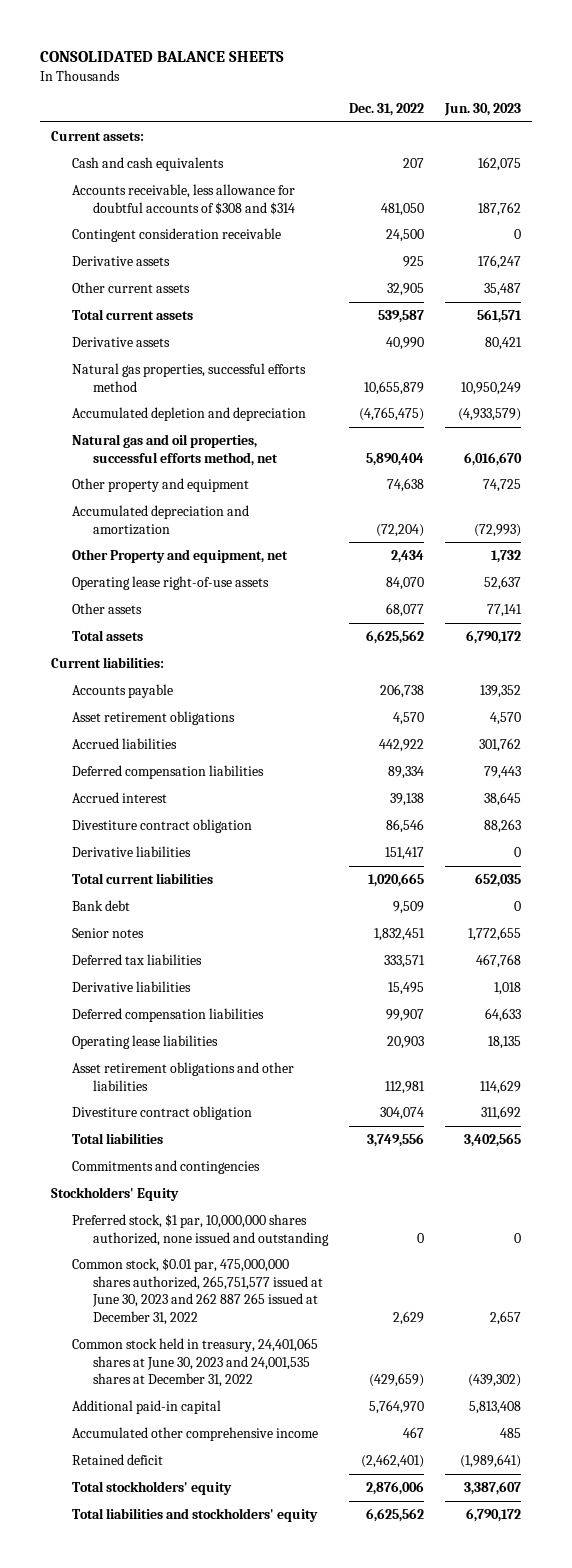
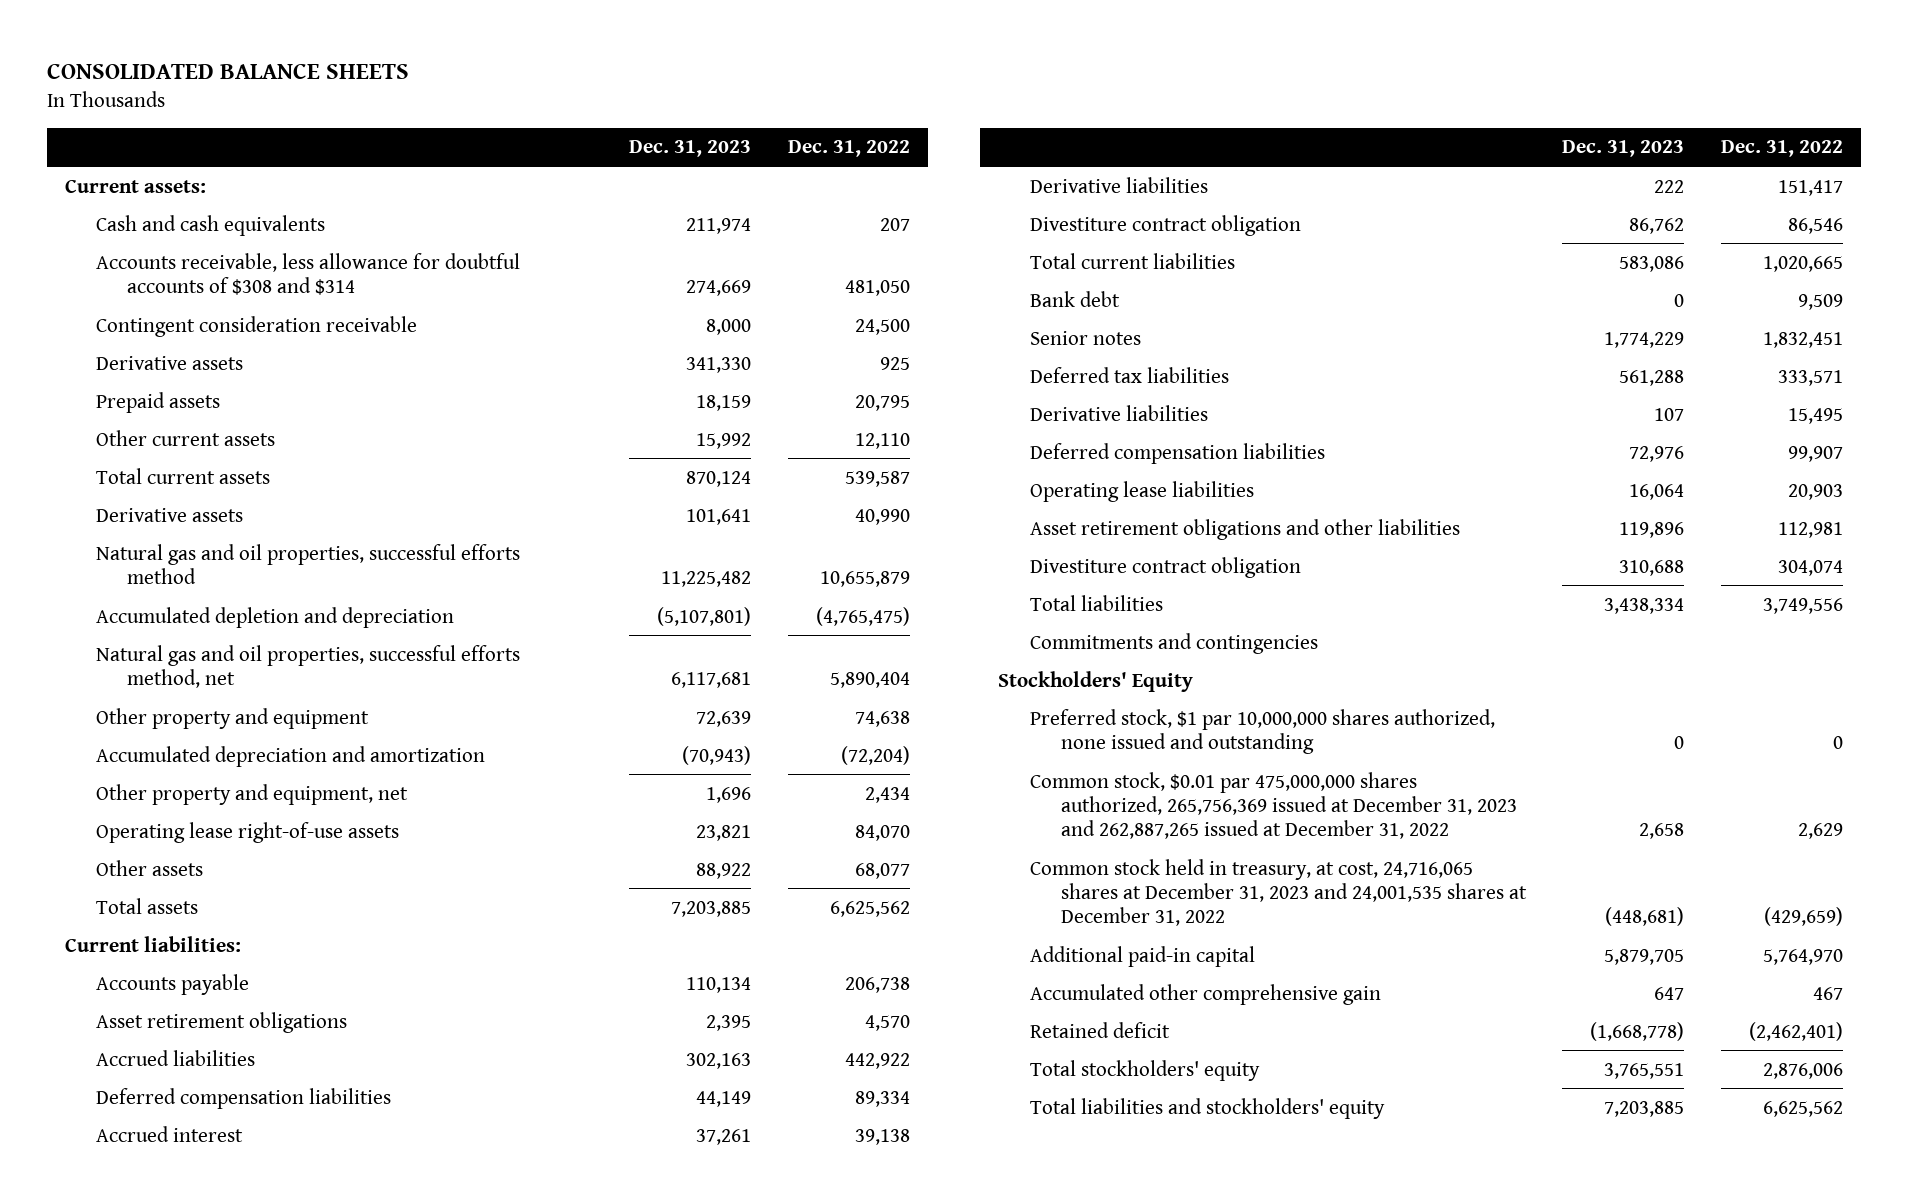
- | Dec. 31, 2022 | Jun. 30, 2023
+ | Dec. 31, 2023 | Dec. 31, 2022
- Other current assets | 32,905 | 35,487
+ Prepaid assets | 18,159 | 20,795
+ Other current assets | 15,992 | 12,110
- Natural gas properties, successful efforts method | 10,655,879 | 10,950,249
+ Natural gas and oil properties, successful efforts method | 11,225,482 | 10,655,879
- Other Property and equipment, net | 2,434 | 1,732
+ Other property and equipment, net | 1,696 | 2,434
moved down: Divestiture contract obligation | 86,762 | 86,546
- Preferred stock, $1 par, 10,000,000 shares authorized, none issued and outstanding | 0 | 0
- Common stock, $0.01 par, 475,000,000 shares authorized, 265,751,577 issued at June 30, 2023 and 262 887 265 issued at December 31, 2022 | 2,629 | 2,657
- Common stock held in treasury, 24,401,065 shares at June 30, 2023 and 24,001,535 shares at December 31, 2022 | (429,659) | (439,302)
+ Preferred stock, $1 par 10,000,000 shares authorized, none issued and outstanding | 0 | 0
+ Common stock, $0.01 par 475,000,000 shares authorized, 265,756,369 issued at December 31, 2023 and 262,887,265 issued at December 31, 2022 | 2,658 | 2,629
+ Common stock held in treasury, at cost, 24,716,065 shares at December 31, 2023 and 24,001,535 shares at December 31, 2022 | (448,681) | (429,659)
- Accumulated other comprehensive income | 467 | 485
+ Accumulated other comprehensive gain | 647 | 467

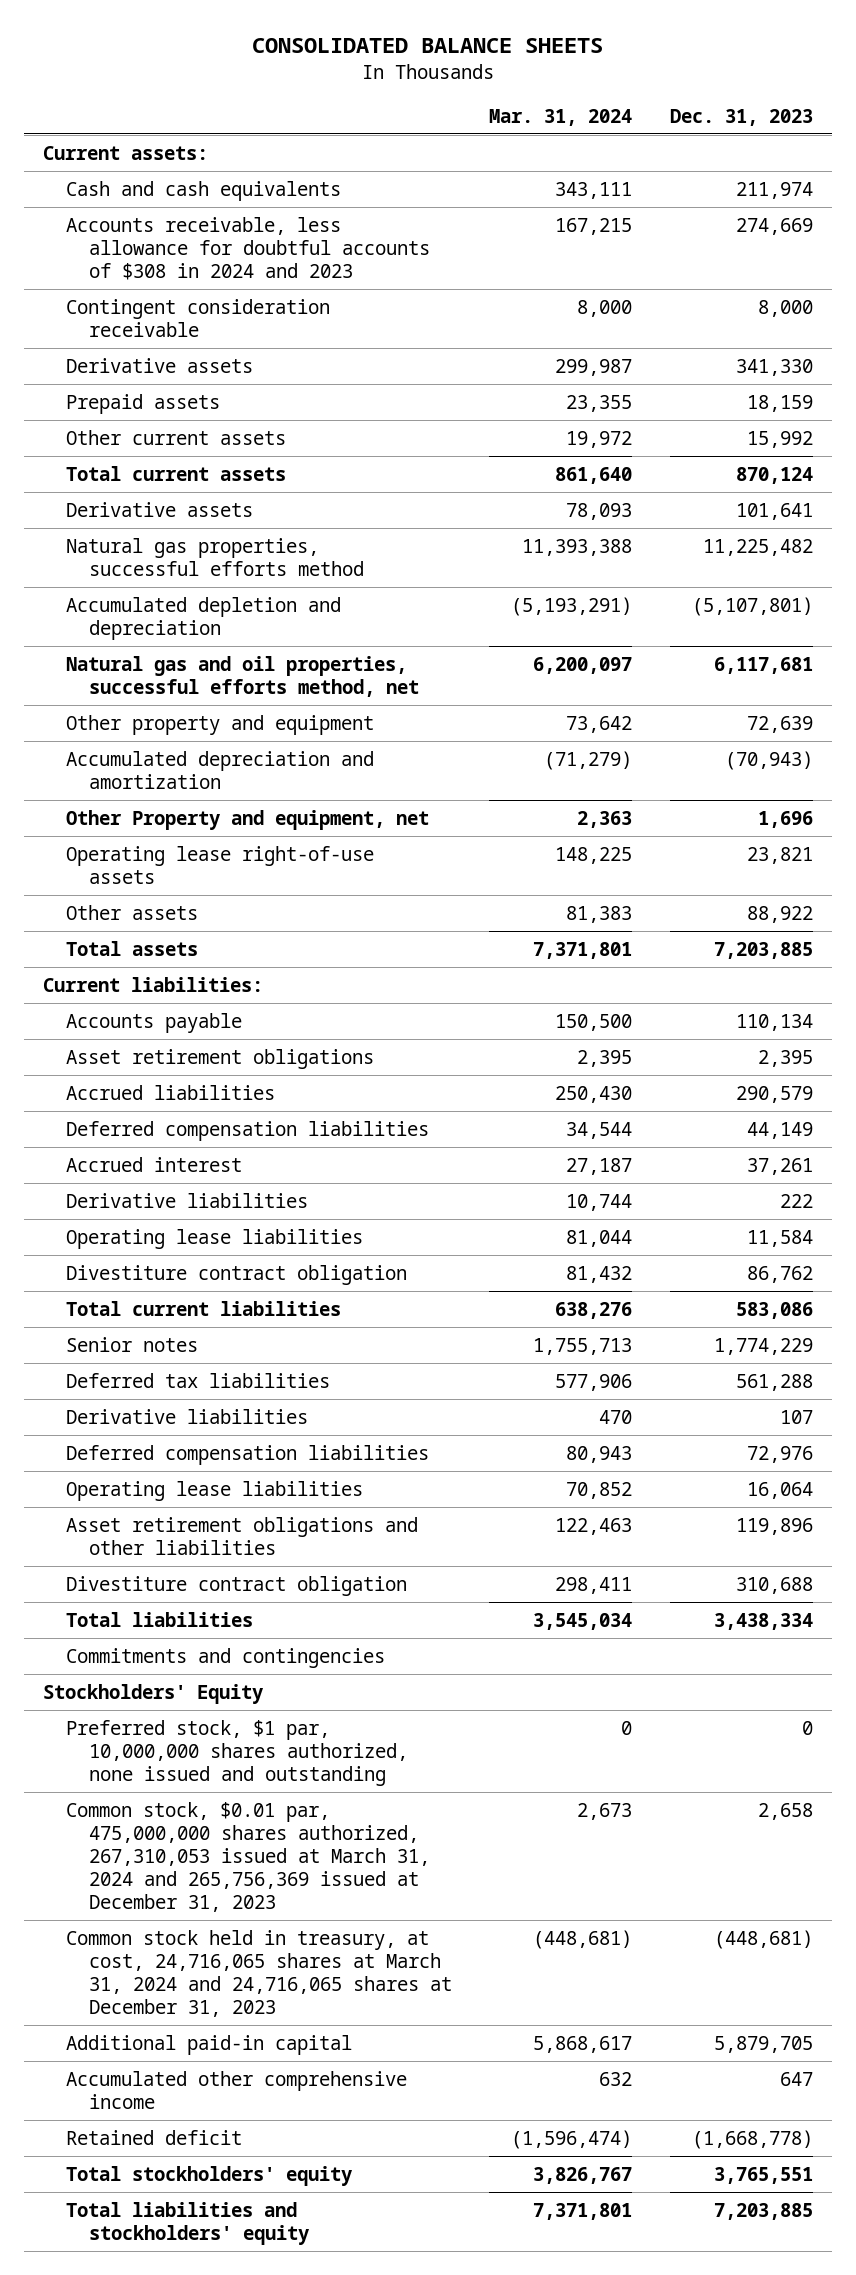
- | Dec. 31, 2023 | Dec. 31, 2022
+ | Mar. 31, 2024 | Dec. 31, 2023
- Accounts receivable, less allowance for doubtful accounts of $308 and $314 | 274,669 | 481,050
+ Accounts receivable, less allowance for doubtful accounts of $308 in 2024 and 2023 | 167,215 | 274,669
- Natural gas and oil properties, successful efforts method | 11,225,482 | 10,655,879
+ Natural gas properties, successful efforts method | 11,393,388 | 11,225,482
- Other property and equipment, net | 1,696 | 2,434
+ Other Property and equipment, net | 2,363 | 1,696
- Accrued liabilities | 302,163 | 442,922
+ Accrued liabilities | 250,430 | 290,579
+ Operating lease liabilities | 81,044 | 11,584
- Bank debt | 0 | 9,509
- Preferred stock, $1 par 10,000,000 shares authorized, none issued and outstanding | 0 | 0
- Common stock, $0.01 par 475,000,000 shares authorized, 265,756,369 issued at December 31, 2023 and 262,887,265 issued at December 31, 2022 | 2,658 | 2,629
- Common stock held in treasury, at cost, 24,716,065 shares at December 31, 2023 and 24,001,535 shares at December 31, 2022 | (448,681) | (429,659)
+ Preferred stock, $1 par, 10,000,000 shares authorized, none issued and outstanding | 0 | 0
+ Common stock, $0.01 par, 475,000,000 shares authorized, 267,310,053 issued at March 31, 2024 and 265,756,369 issued at December 31, 2023 | 2,673 | 2,658
+ Common stock held in treasury, at cost, 24,716,065 shares at March 31, 2024 and 24,716,065 shares at December 31, 2023 | (448,681) | (448,681)
- Accumulated other comprehensive gain | 647 | 467
+ Accumulated other comprehensive income | 632 | 647

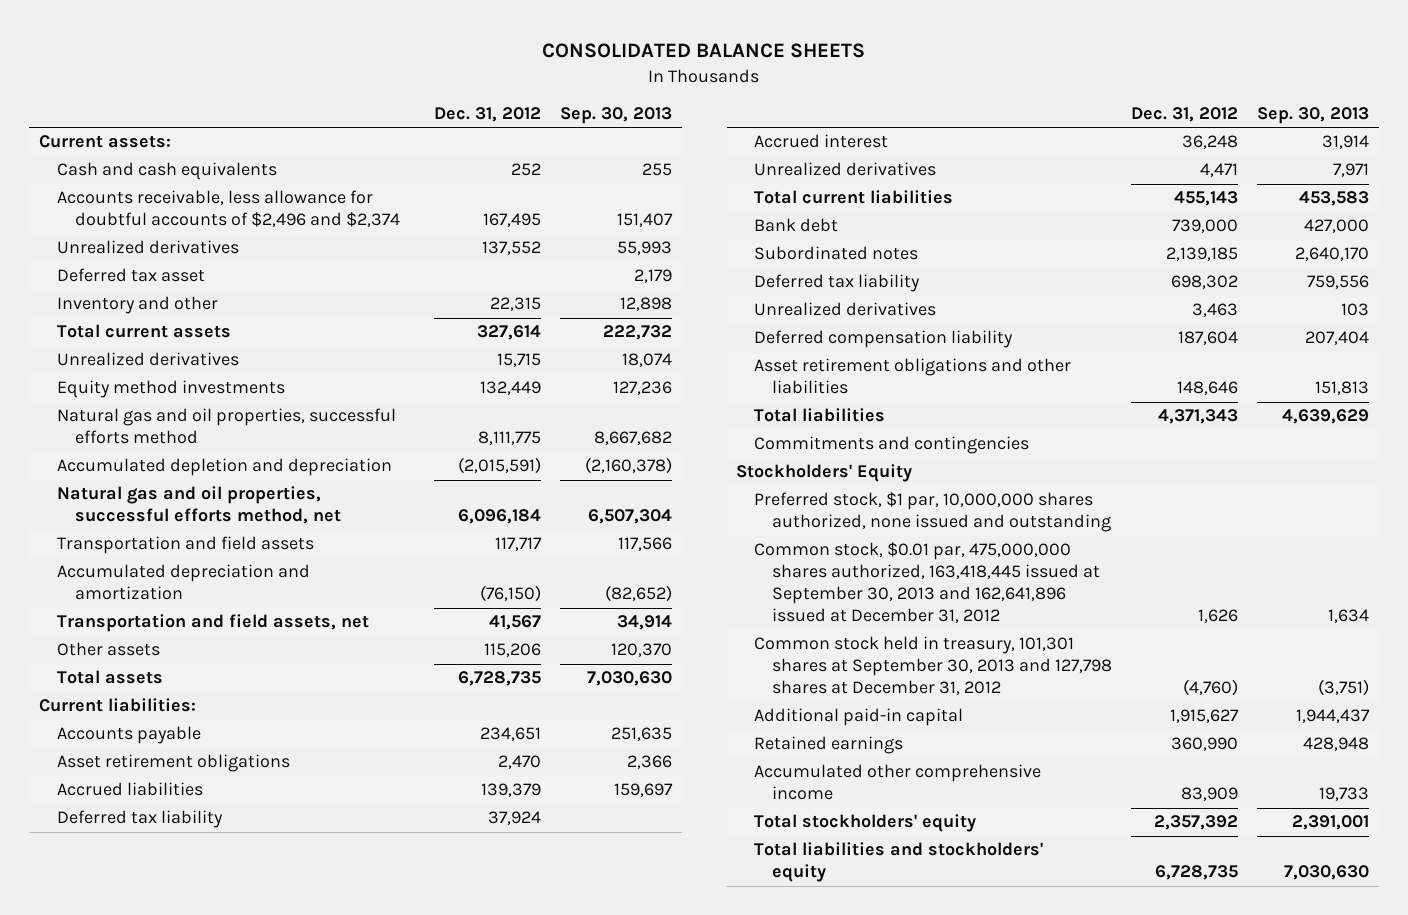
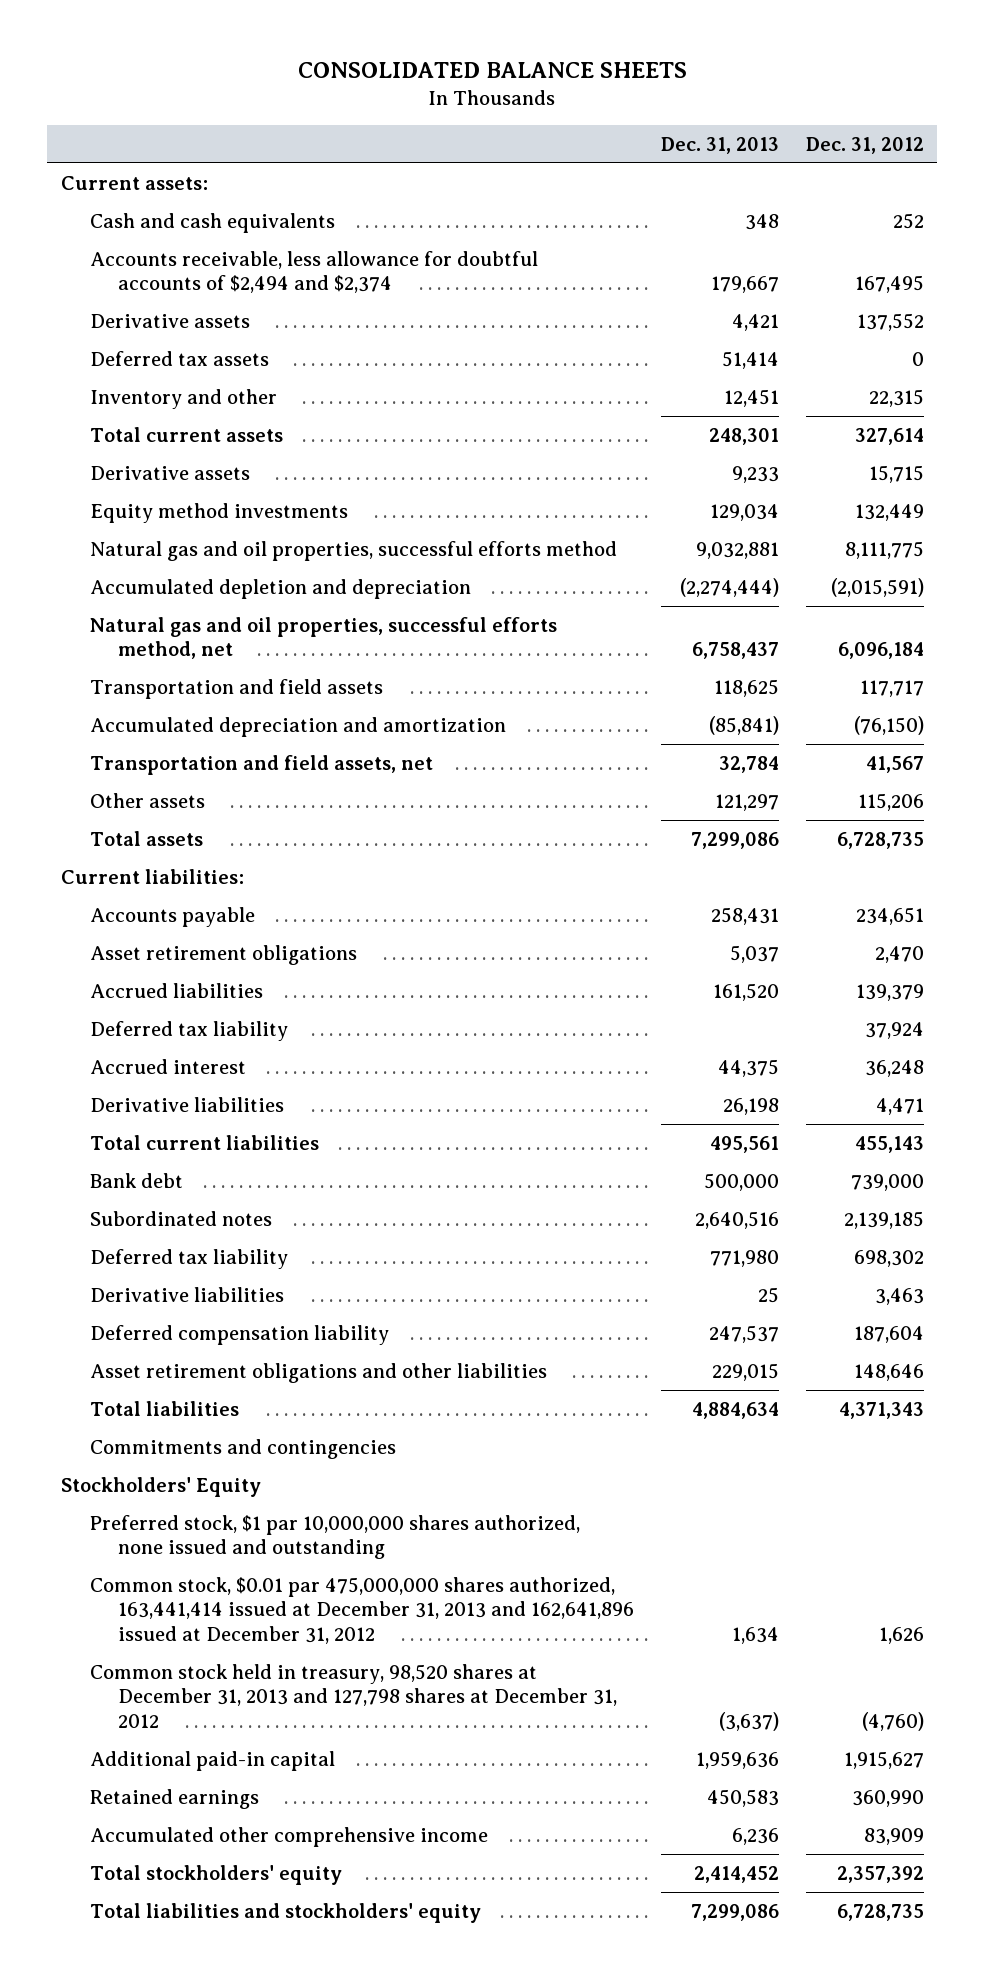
- | Dec. 31, 2012 | Sep. 30, 2013
+ | Dec. 31, 2013 | Dec. 31, 2012
- Accounts receivable, less allowance for doubtful accounts of $2,496 and $2,374 | 167,495 | 151,407
- Unrealized derivatives | 137,552 | 55,993
- Deferred tax asset | | 2,179
+ Accounts receivable, less allowance for doubtful accounts of $2,494 and $2,374 | 179,667 | 167,495
+ Derivative assets | 4,421 | 137,552
+ Deferred tax assets | 51,414 | 0
- Unrealized derivatives | 15,715 | 18,074
+ Derivative assets | 9,233 | 15,715
- Unrealized derivatives | 4,471 | 7,971
+ Derivative liabilities | 26,198 | 4,471
- Unrealized derivatives | 3,463 | 103
+ Derivative liabilities | 25 | 3,463
- Preferred stock, $1 par, 10,000,000 shares authorized, none issued and outstanding
- Common stock, $0.01 par, 475,000,000 shares authorized, 163,418,445 issued at September 30, 2013 and 162,641,896 issued at December 31, 2012 | 1,626 | 1,634
- Common stock held in treasury, 101,301 shares at September 30, 2013 and 127,798 shares at December 31, 2012 | (4,760) | (3,751)
+ Preferred stock, $1 par 10,000,000 shares authorized, none issued and outstanding
+ Common stock, $0.01 par 475,000,000 shares authorized, 163,441,414 issued at December 31, 2013 and 162,641,896 issued at December 31, 2012 | 1,634 | 1,626
+ Common stock held in treasury, 98,520 shares at December 31, 2013 and 127,798 shares at December 31, 2012 | (3,637) | (4,760)

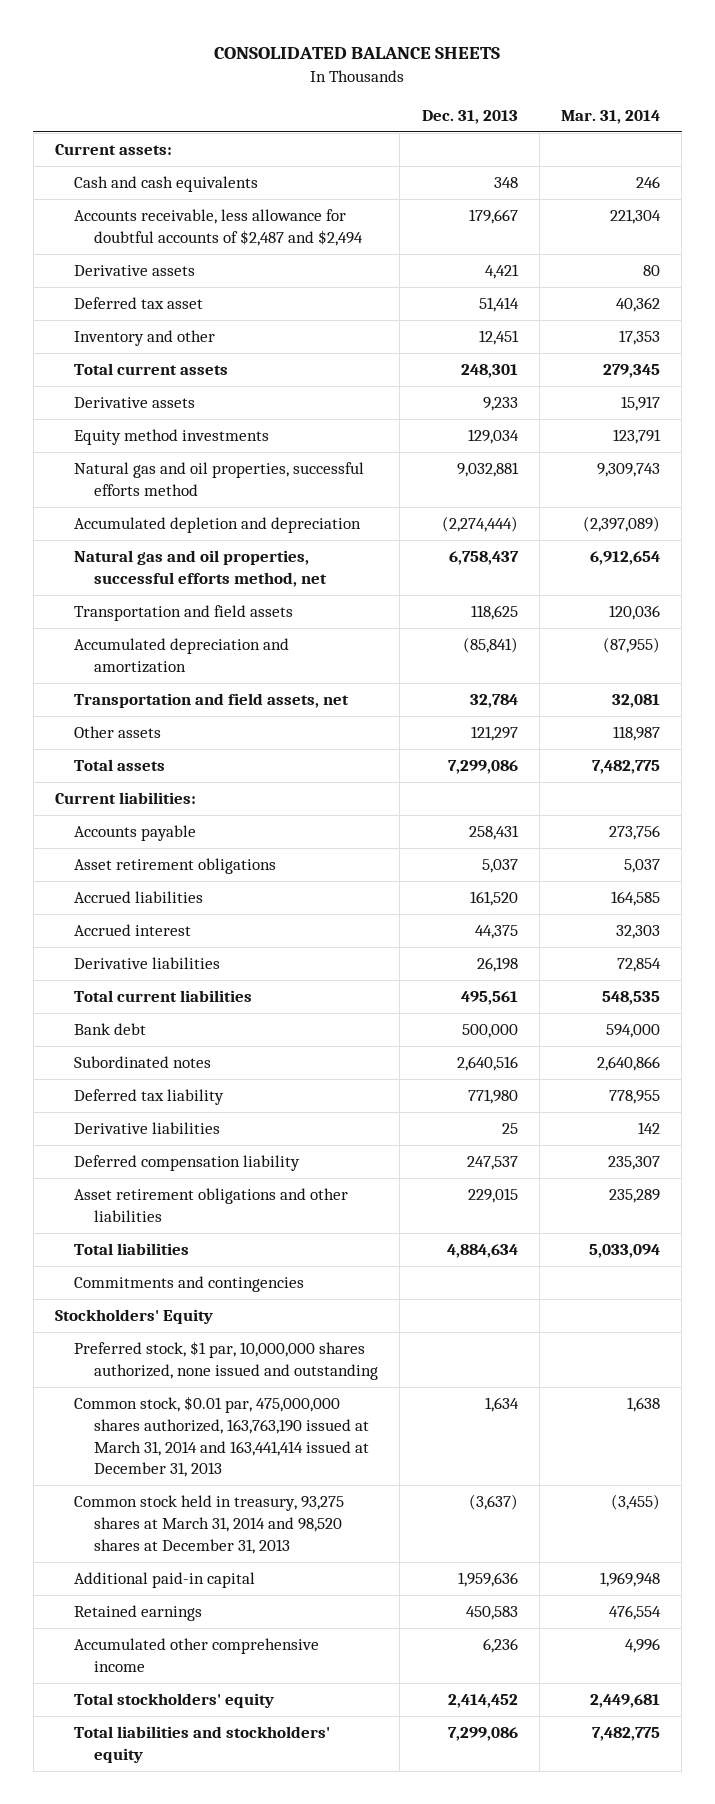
- | Dec. 31, 2013 | Dec. 31, 2012
+ | Dec. 31, 2013 | Mar. 31, 2014
- Accounts receivable, less allowance for doubtful accounts of $2,494 and $2,374 | 179,667 | 167,495
+ Accounts receivable, less allowance for doubtful accounts of $2,487 and $2,494 | 179,667 | 221,304
- Deferred tax assets | 51,414 | 0
+ Deferred tax asset | 51,414 | 40,362
- Deferred tax liability | | 37,924
- Preferred stock, $1 par 10,000,000 shares authorized, none issued and outstanding
- Common stock, $0.01 par 475,000,000 shares authorized, 163,441,414 issued at December 31, 2013 and 162,641,896 issued at December 31, 2012 | 1,634 | 1,626
- Common stock held in treasury, 98,520 shares at December 31, 2013 and 127,798 shares at December 31, 2012 | (3,637) | (4,760)
+ Preferred stock, $1 par, 10,000,000 shares authorized, none issued and outstanding
+ Common stock, $0.01 par, 475,000,000 shares authorized, 163,763,190 issued at March 31, 2014 and 163,441,414 issued at December 31, 2013 | 1,634 | 1,638
+ Common stock held in treasury, 93,275 shares at March 31, 2014 and 98,520 shares at December 31, 2013 | (3,637) | (3,455)

